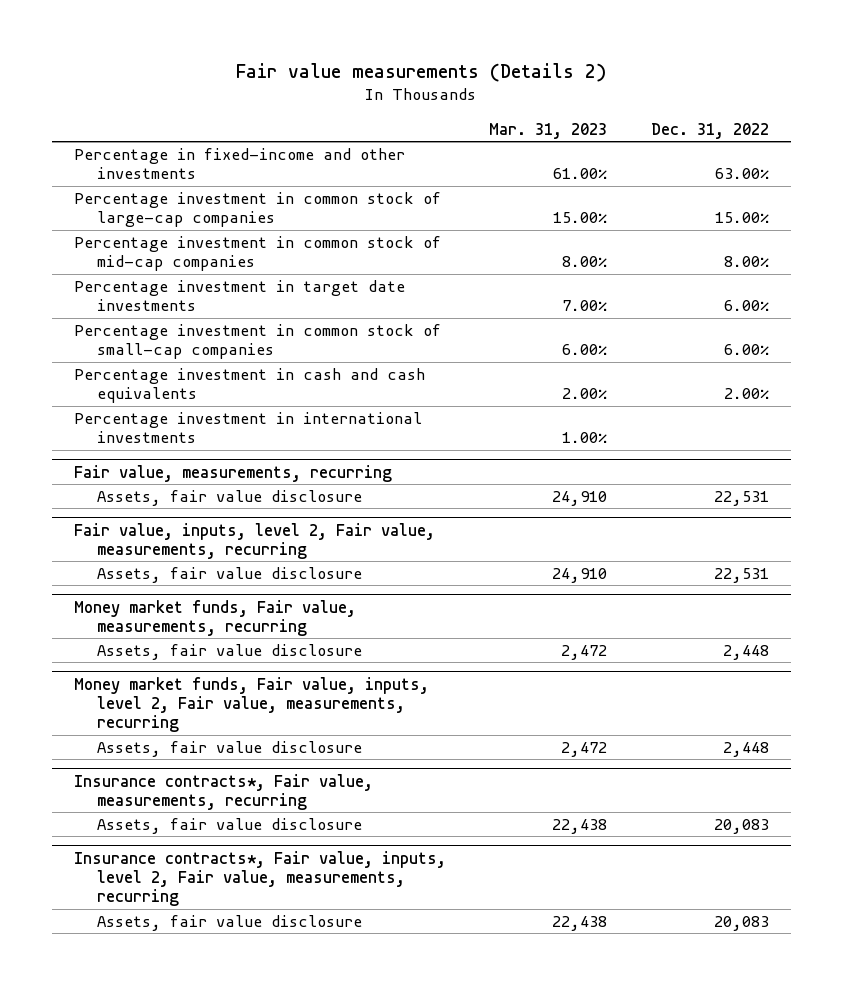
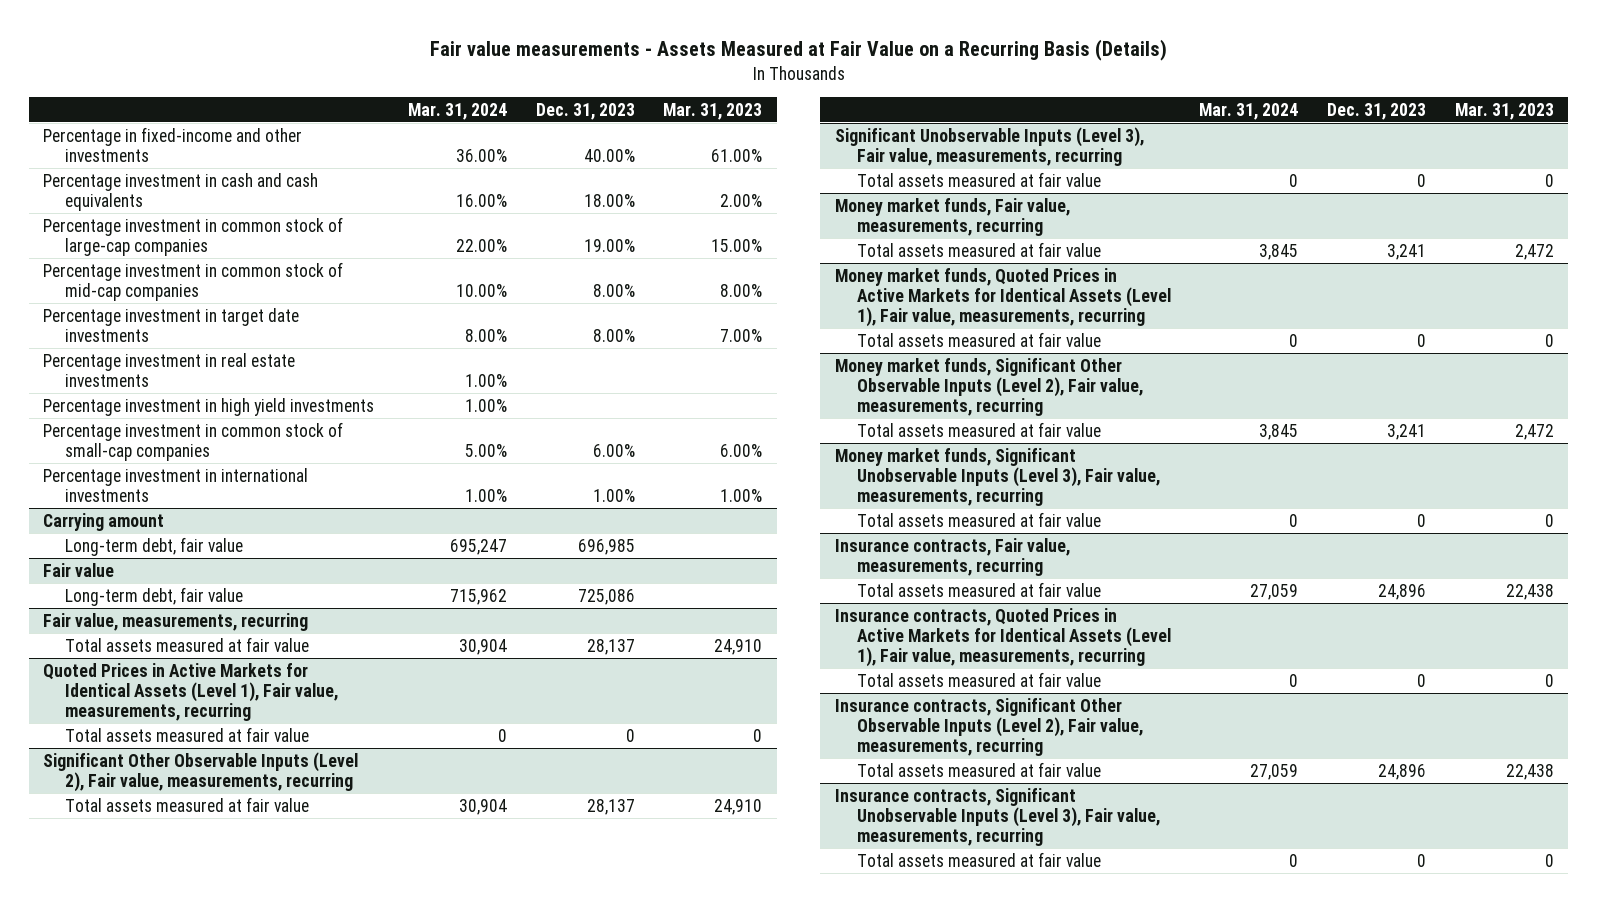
- Fair value measurements (Details 2)
+ Fair value measurements - Assets Measured at Fair Value on a Recurring Basis (Details)
- | Mar. 31, 2023 | Dec. 31, 2022
+ | Mar. 31, 2024 | Dec. 31, 2023 | Mar. 31, 2023
moved up: Percentage investment in cash and cash equivalents | 16.00% | 18.00% | 2.00%
+ Percentage investment in real estate investments | 1.00% | |
+ Percentage investment in high yield investments | 1.00% | |
+ Carrying amount
+ Long-term debt, fair value | 695,247 | 696,985 |
+ Fair value
+ Long-term debt, fair value | 715,962 | 725,086 |
@ Fair value, measurements, recurring
- Assets, fair value disclosure | 24,910 | 22,531
- Fair value, inputs, level 2, Fair value, measurements, recurring
- Assets, fair value disclosure | 24,910 | 22,531
@ Fair value, measurements, recurring
+ Total assets measured at fair value | 30,904 | 28,137 | 24,910
+ Quoted Prices in Active Markets for Identical Assets (Level 1), Fair value, measurements, recurring
+ Total assets measured at fair value | 0 | 0 | 0
+ Significant Other Observable Inputs (Level 2), Fair value, measurements, recurring
+ Total assets measured at fair value | 30,904 | 28,137 | 24,910
+ Significant Unobservable Inputs (Level 3), Fair value, measurements, recurring
+ Total assets measured at fair value | 0 | 0 | 0
@ Money market funds, Fair value, measurements, recurring
- Assets, fair value disclosure | 2,472 | 2,448
- Money market funds, Fair value, inputs, level 2, Fair value, measurements, recurring
- Assets, fair value disclosure | 2,472 | 2,448
- Insurance contracts*, Fair value, measurements, recurring
- Assets, fair value disclosure | 22,438 | 20,083
- Insurance contracts*, Fair value, inputs, level 2, Fair value, measurements, recurring
- Assets, fair value disclosure | 22,438 | 20,083
@ Money market funds, Fair value, measurements, recurring
+ Total assets measured at fair value | 3,845 | 3,241 | 2,472
+ Money market funds, Quoted Prices in Active Markets for Identical Assets (Level 1), Fair value, measurements, recurring
+ Total assets measured at fair value | 0 | 0 | 0
+ Money market funds, Significant Other Observable Inputs (Level 2), Fair value, measurements, recurring
+ Total assets measured at fair value | 3,845 | 3,241 | 2,472
+ Money market funds, Significant Unobservable Inputs (Level 3), Fair value, measurements, recurring
+ Total assets measured at fair value | 0 | 0 | 0
+ Insurance contracts, Fair value, measurements, recurring
+ Total assets measured at fair value | 27,059 | 24,896 | 22,438
+ Insurance contracts, Quoted Prices in Active Markets for Identical Assets (Level 1), Fair value, measurements, recurring
+ Total assets measured at fair value | 0 | 0 | 0
+ Insurance contracts, Significant Other Observable Inputs (Level 2), Fair value, measurements, recurring
+ Total assets measured at fair value | 27,059 | 24,896 | 22,438
+ Insurance contracts, Significant Unobservable Inputs (Level 3), Fair value, measurements, recurring
+ Total assets measured at fair value | 0 | 0 | 0

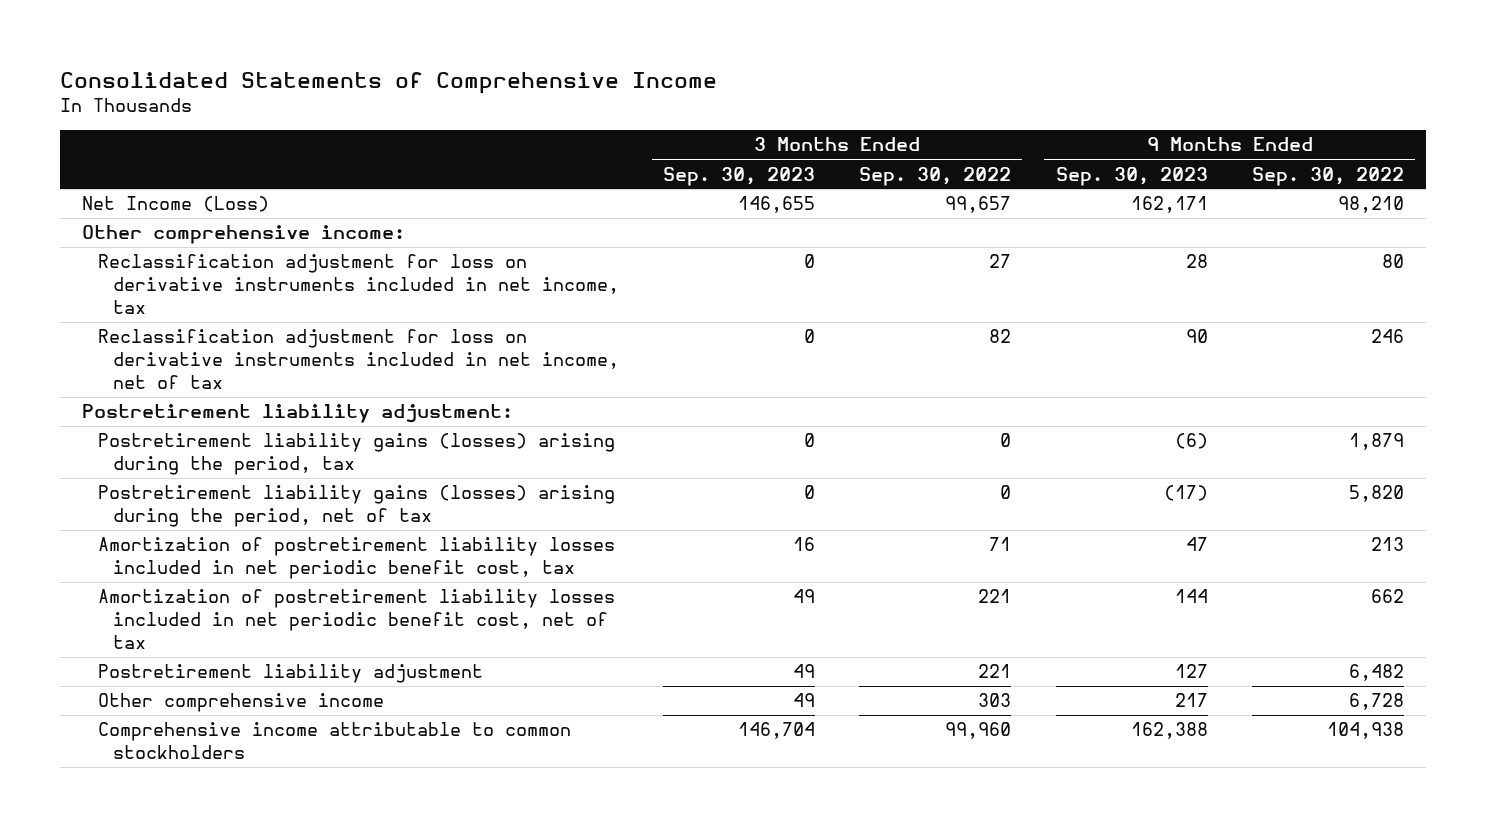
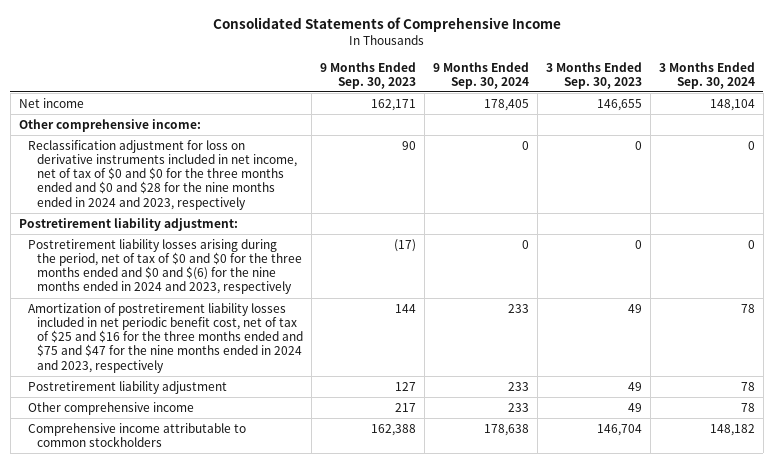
- | 3 Months Ended Sep. 30, 2023 | 3 Months Ended Sep. 30, 2022 | 9 Months Ended Sep. 30, 2023 | 9 Months Ended Sep. 30, 2022
+ | 9 Months Ended Sep. 30, 2023 | 9 Months Ended Sep. 30, 2024 | 3 Months Ended Sep. 30, 2023 | 3 Months Ended Sep. 30, 2024
- Net Income (Loss) | 146,655 | 99,657 | 162,171 | 98,210
+ Net income | 162,171 | 178,405 | 146,655 | 148,104
- Reclassification adjustment for loss on derivative instruments included in net income, tax | 0 | 27 | 28 | 80
- Reclassification adjustment for loss on derivative instruments included in net income, net of tax | 0 | 82 | 90 | 246
+ Reclassification adjustment for loss on derivative instruments included in net income, net of tax of $0 and $0 for the three months ended and $0 and $28 for the nine months ended in 2024 and 2023, respectively | 90 | 0 | 0 | 0
- Postretirement liability gains (losses) arising during the period, tax | 0 | 0 | (6) | 1,879
- Postretirement liability gains (losses) arising during the period, net of tax | 0 | 0 | (17) | 5,820
- Amortization of postretirement liability losses included in net periodic benefit cost, tax | 16 | 71 | 47 | 213
- Amortization of postretirement liability losses included in net periodic benefit cost, net of tax | 49 | 221 | 144 | 662
+ Postretirement liability losses arising during the period, net of tax of $0 and $0 for the three months ended and $0 and $(6) for the nine months ended in 2024 and 2023, respectively | (17) | 0 | 0 | 0
+ Amortization of postretirement liability losses included in net periodic benefit cost, net of tax of $25 and $16 for the three months ended and $75 and $47 for the nine months ended in 2024 and 2023, respectively | 144 | 233 | 49 | 78

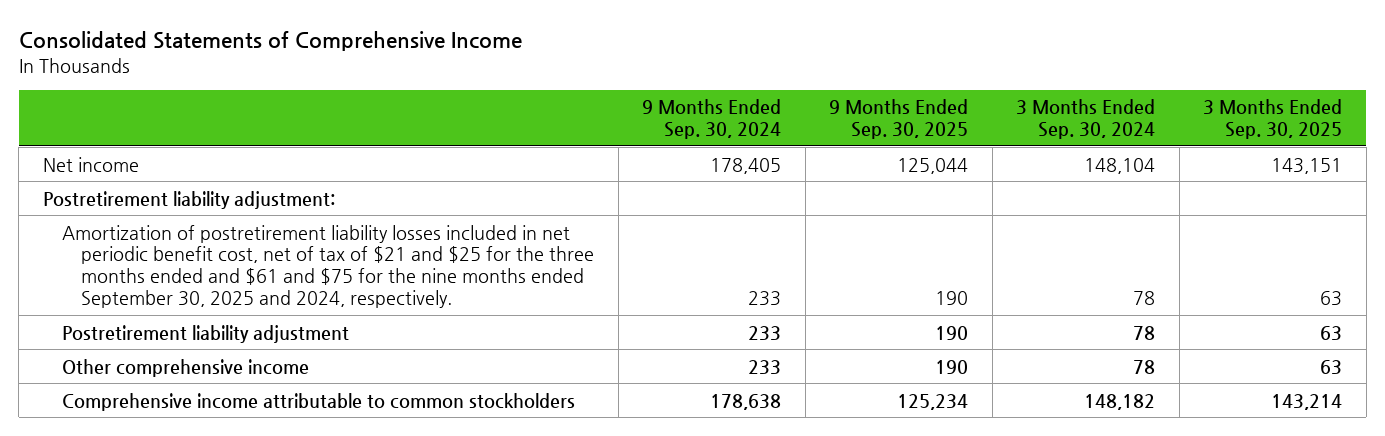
- | 9 Months Ended Sep. 30, 2023 | 9 Months Ended Sep. 30, 2024 | 3 Months Ended Sep. 30, 2023 | 3 Months Ended Sep. 30, 2024
+ | 9 Months Ended Sep. 30, 2024 | 9 Months Ended Sep. 30, 2025 | 3 Months Ended Sep. 30, 2024 | 3 Months Ended Sep. 30, 2025
- Other comprehensive income:
- Reclassification adjustment for loss on derivative instruments included in net income, net of tax of $0 and $0 for the three months ended and $0 and $28 for the nine months ended in 2024 and 2023, respectively | 90 | 0 | 0 | 0
- Postretirement liability losses arising during the period, net of tax of $0 and $0 for the three months ended and $0 and $(6) for the nine months ended in 2024 and 2023, respectively | (17) | 0 | 0 | 0
- Amortization of postretirement liability losses included in net periodic benefit cost, net of tax of $25 and $16 for the three months ended and $75 and $47 for the nine months ended in 2024 and 2023, respectively | 144 | 233 | 49 | 78
+ Amortization of postretirement liability losses included in net periodic benefit cost, net of tax of $21 and $25 for the three months ended and $61 and $75 for the nine months ended September 30, 2025 and 2024, respectively. | 233 | 190 | 78 | 63

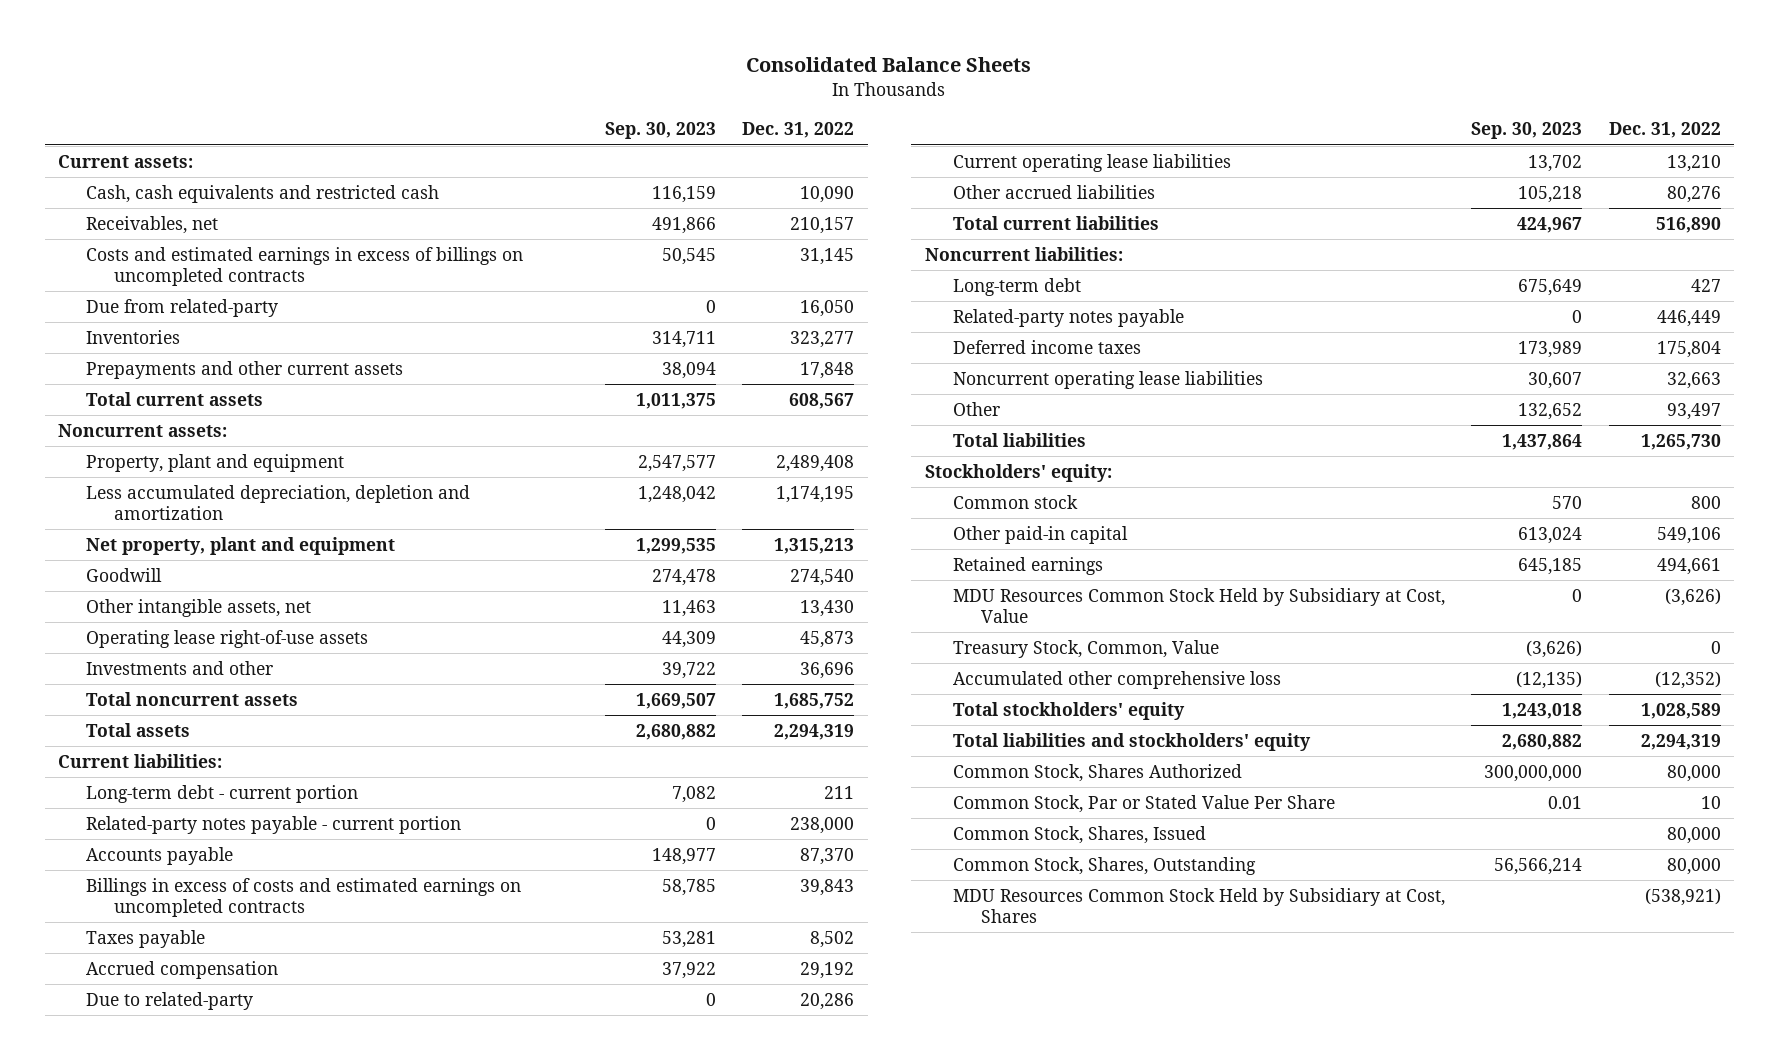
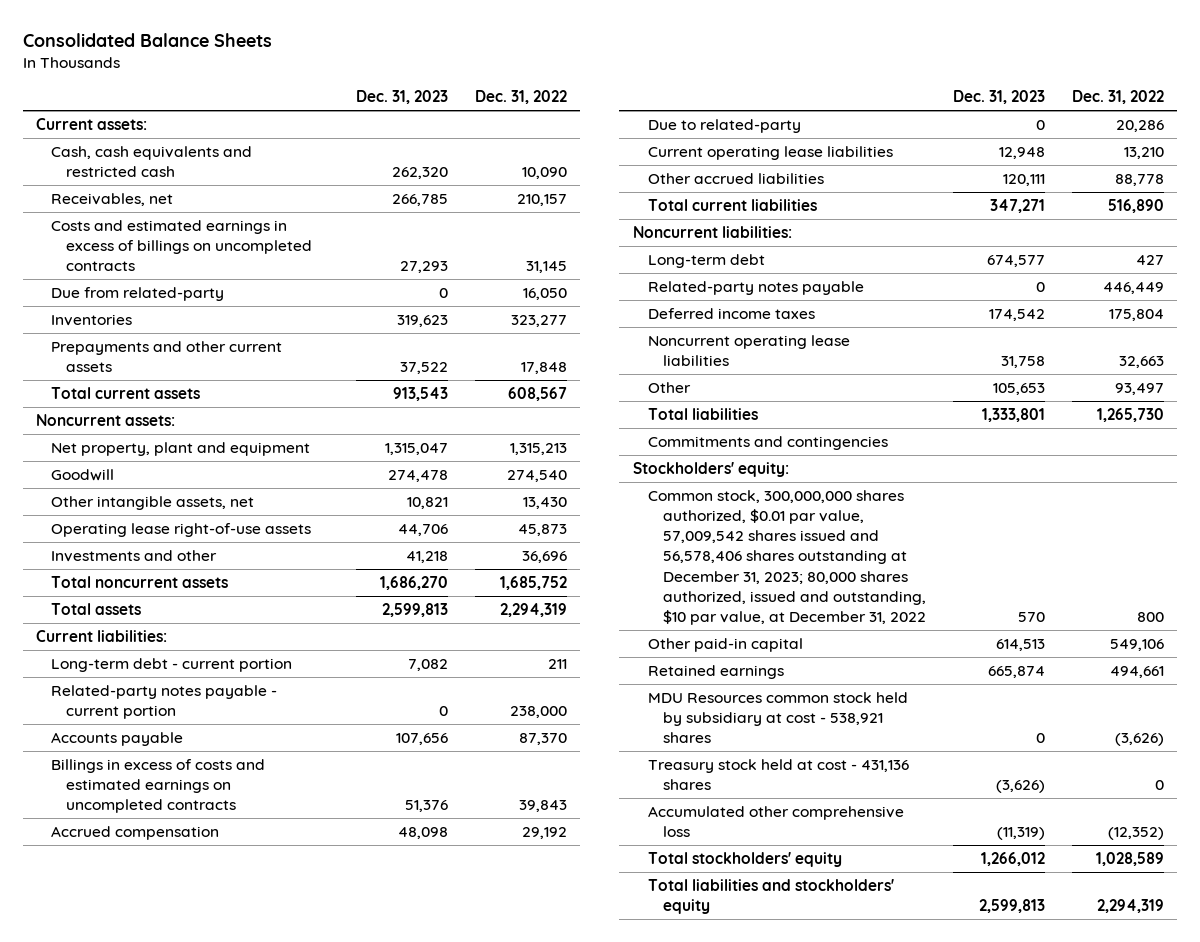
- | Sep. 30, 2023 | Dec. 31, 2022
+ | Dec. 31, 2023 | Dec. 31, 2022
- Property, plant and equipment | 2,547,577 | 2,489,408
- Less accumulated depreciation, depletion and amortization | 1,248,042 | 1,174,195
- Taxes payable | 53,281 | 8,502
- Other accrued liabilities | 105,218 | 80,276
+ Other accrued liabilities | 120,111 | 88,778
+ Commitments and contingencies
- Common stock | 570 | 800
+ Common stock, 300,000,000 shares authorized, $0.01 par value, 57,009,542 shares issued and 56,578,406 shares outstanding at December 31, 2023; 80,000 shares authorized, issued and outstanding, $10 par value, at December 31, 2022 | 570 | 800
- MDU Resources Common Stock Held by Subsidiary at Cost, Value | 0 | (3,626)
- Treasury Stock, Common, Value | (3,626) | 0
+ MDU Resources common stock held by subsidiary at cost - 538,921 shares | 0 | (3,626)
+ Treasury stock held at cost - 431,136 shares | (3,626) | 0
- Common Stock, Shares Authorized | 300,000,000 | 80,000
- Common Stock, Par or Stated Value Per Share | 0.01 | 10
- Common Stock, Shares, Issued | | 80,000
- Common Stock, Shares, Outstanding | 56,566,214 | 80,000
- MDU Resources Common Stock Held by Subsidiary at Cost, Shares | | (538,921)

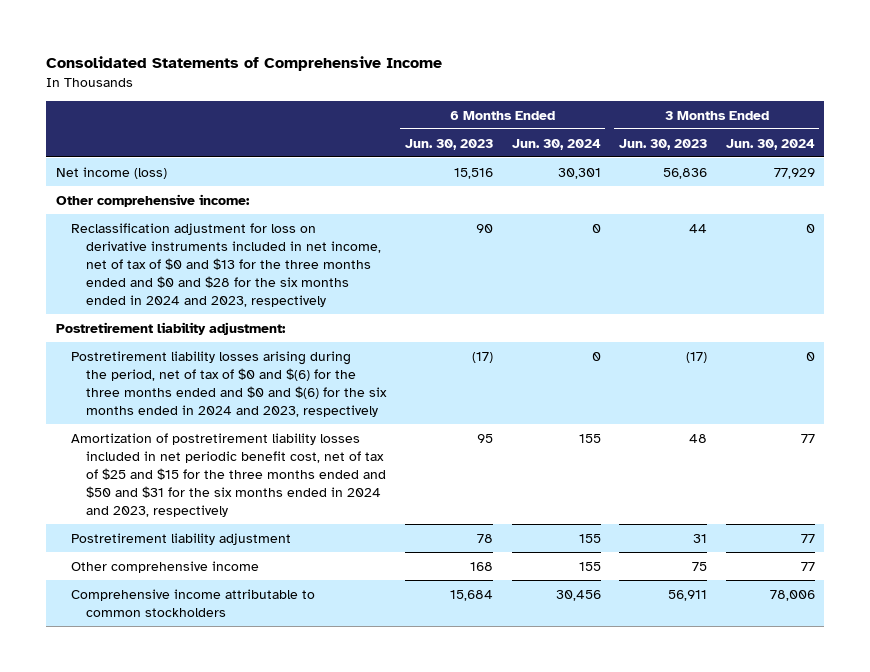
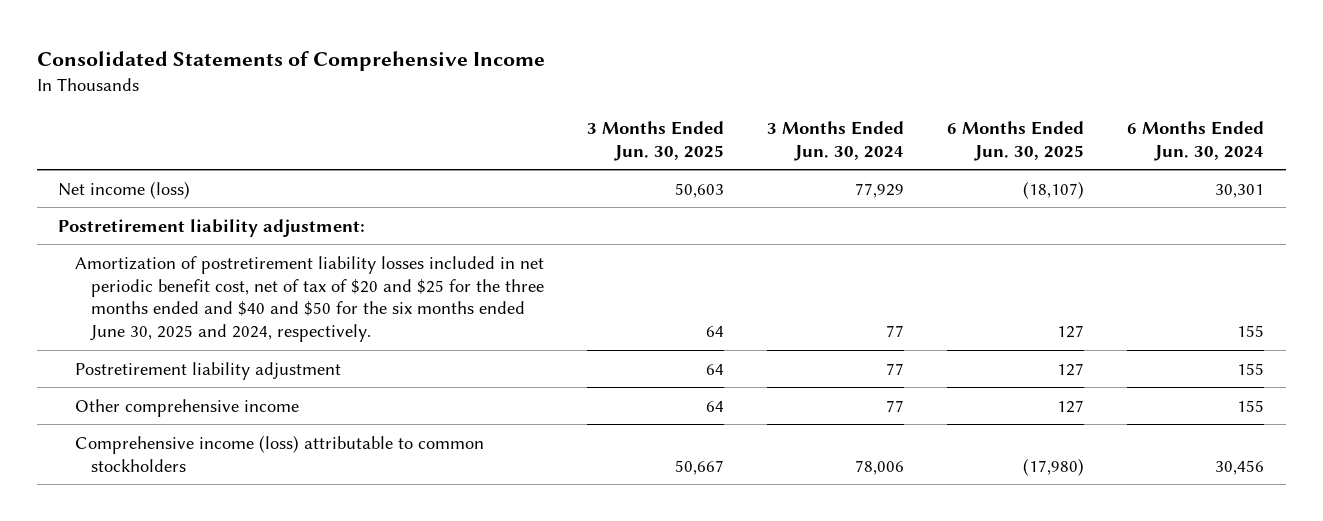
- | 6 Months Ended Jun. 30, 2023 | 6 Months Ended Jun. 30, 2024 | 3 Months Ended Jun. 30, 2023 | 3 Months Ended Jun. 30, 2024
+ | 3 Months Ended Jun. 30, 2025 | 3 Months Ended Jun. 30, 2024 | 6 Months Ended Jun. 30, 2025 | 6 Months Ended Jun. 30, 2024
- Other comprehensive income:
- Reclassification adjustment for loss on derivative instruments included in net income, net of tax of $0 and $13 for the three months ended and $0 and $28 for the six months ended in 2024 and 2023, respectively | 90 | 0 | 44 | 0
- Postretirement liability losses arising during the period, net of tax of $0 and $(6) for the three months ended and $0 and $(6) for the six months ended in 2024 and 2023, respectively | (17) | 0 | (17) | 0
- Amortization of postretirement liability losses included in net periodic benefit cost, net of tax of $25 and $15 for the three months ended and $50 and $31 for the six months ended in 2024 and 2023, respectively | 95 | 155 | 48 | 77
+ Amortization of postretirement liability losses included in net periodic benefit cost, net of tax of $20 and $25 for the three months ended and $40 and $50 for the six months ended June 30, 2025 and 2024, respectively. | 64 | 77 | 127 | 155
- Comprehensive income attributable to common stockholders | 15,684 | 30,456 | 56,911 | 78,006
+ Comprehensive income (loss) attributable to common stockholders | 50,667 | 78,006 | (17,980) | 30,456

